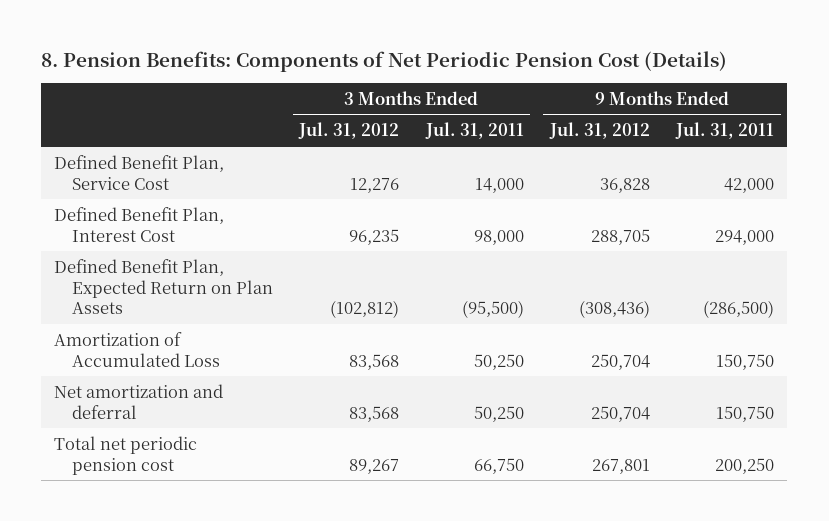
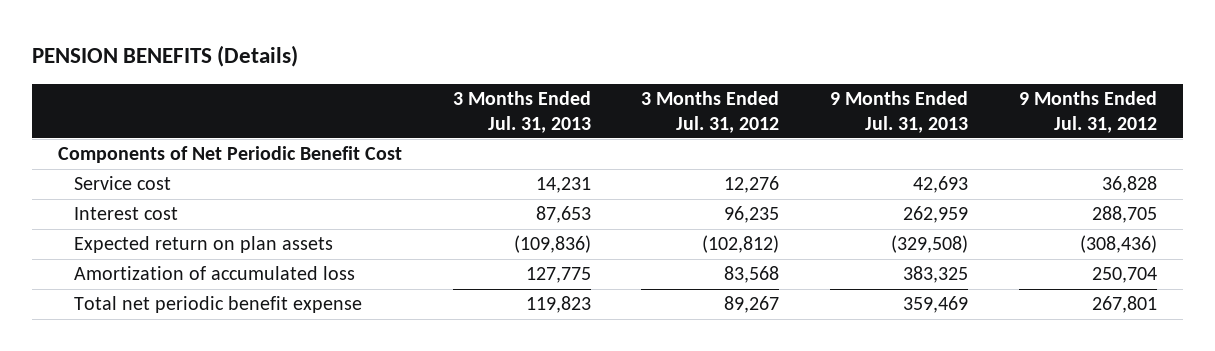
- 8. Pension Benefits: Components of Net Periodic Pension Cost (Details)
+ PENSION BENEFITS (Details)
- | 3 Months Ended Jul. 31, 2012 | 3 Months Ended Jul. 31, 2011 | 9 Months Ended Jul. 31, 2012 | 9 Months Ended Jul. 31, 2011
+ | 3 Months Ended Jul. 31, 2013 | 3 Months Ended Jul. 31, 2012 | 9 Months Ended Jul. 31, 2013 | 9 Months Ended Jul. 31, 2012
- Defined Benefit Plan, Service Cost | 12,276 | 14,000 | 36,828 | 42,000
- Defined Benefit Plan, Interest Cost | 96,235 | 98,000 | 288,705 | 294,000
- Defined Benefit Plan, Expected Return on Plan Assets | (102,812) | (95,500) | (308,436) | (286,500)
- Amortization of Accumulated Loss | 83,568 | 50,250 | 250,704 | 150,750
- Net amortization and deferral | 83,568 | 50,250 | 250,704 | 150,750
- Total net periodic pension cost | 89,267 | 66,750 | 267,801 | 200,250
+ Components of Net Periodic Benefit Cost
+ Service cost | 14,231 | 12,276 | 42,693 | 36,828
+ Interest cost | 87,653 | 96,235 | 262,959 | 288,705
+ Expected return on plan assets | (109,836) | (102,812) | (329,508) | (308,436)
+ Amortization of accumulated loss | 127,775 | 83,568 | 383,325 | 250,704
+ Total net periodic benefit expense | 119,823 | 89,267 | 359,469 | 267,801

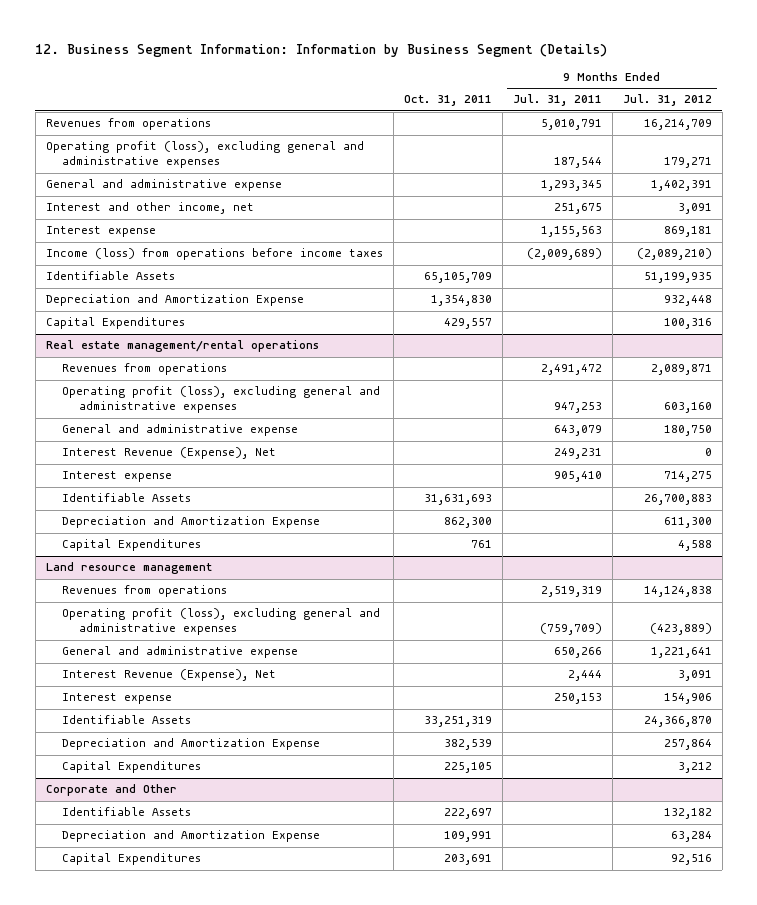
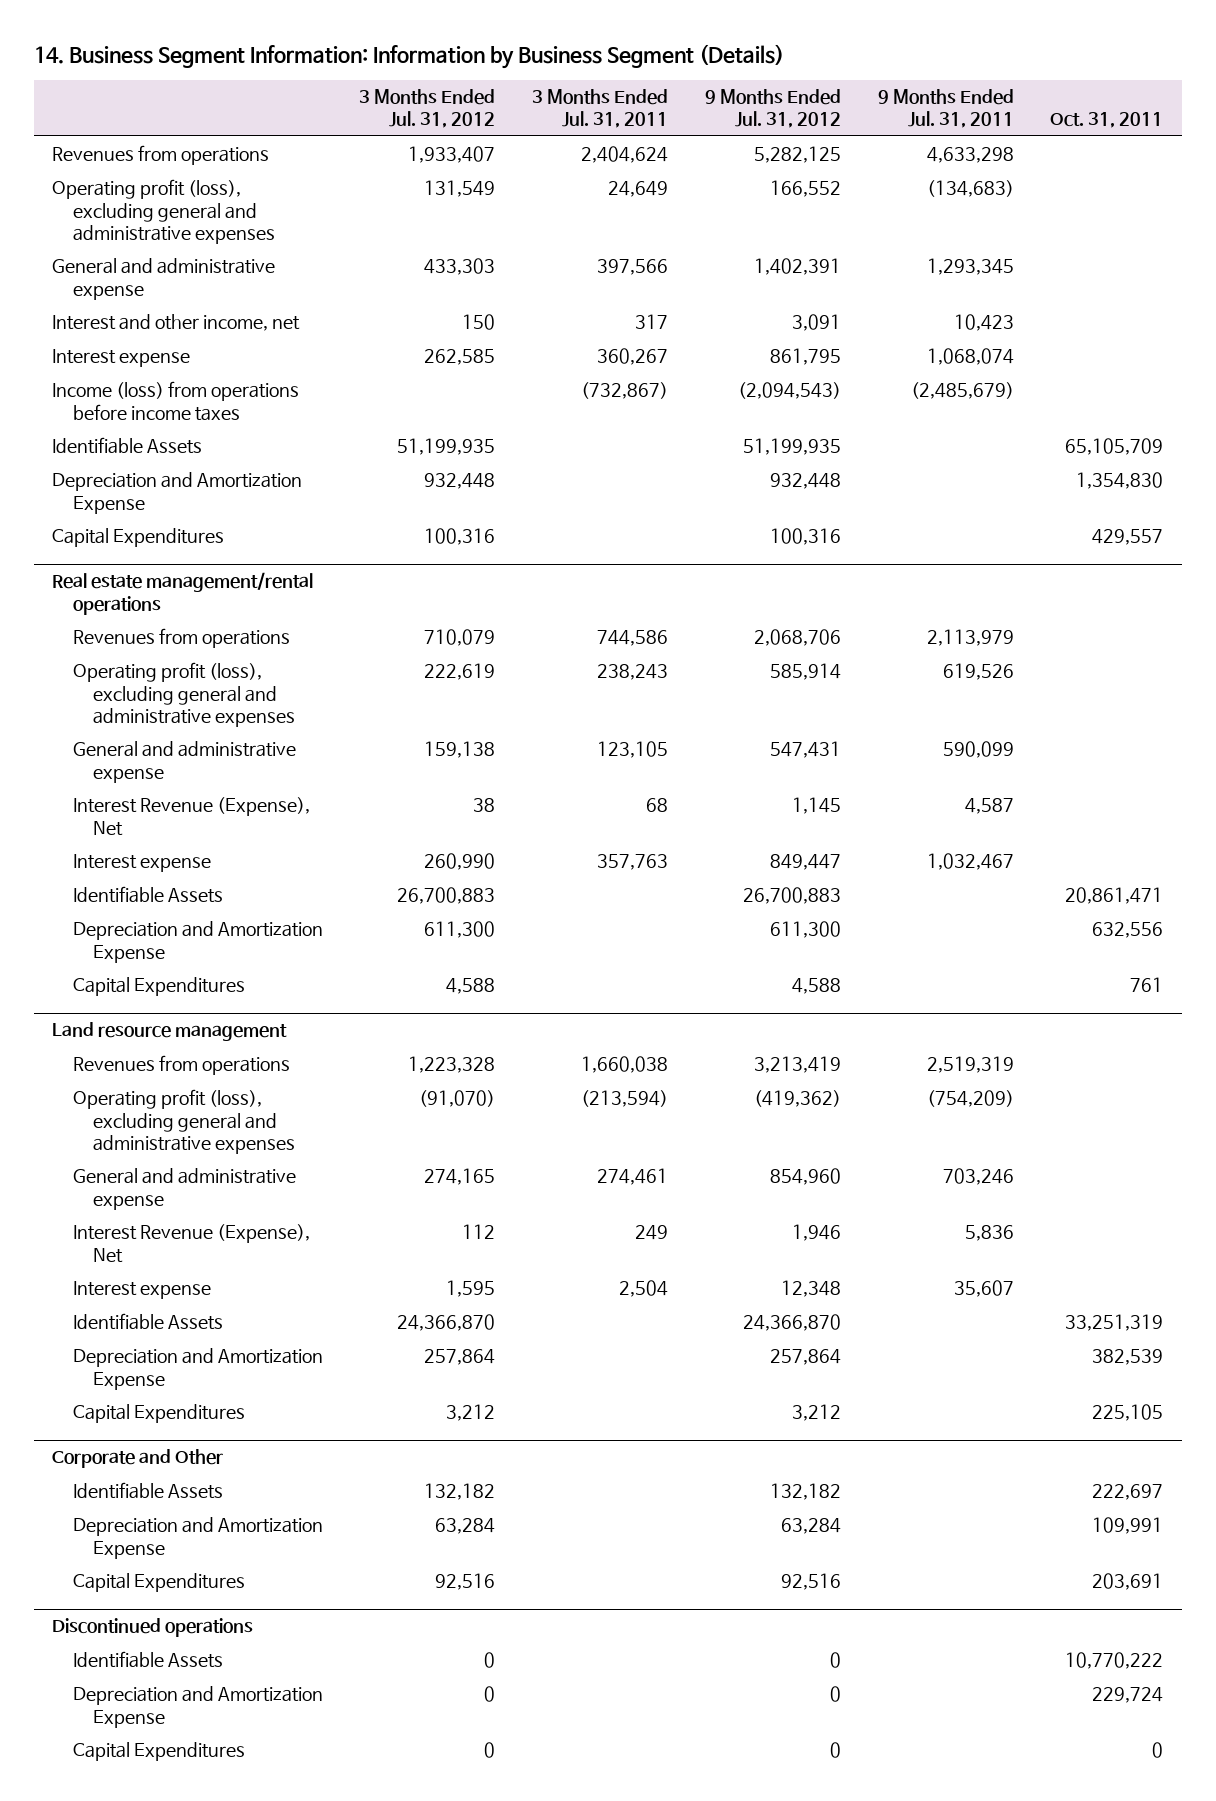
- 12. Business Segment Information: Information by Business Segment (Details)
+ 14. Business Segment Information: Information by Business Segment (Details)
- | Oct. 31, 2011 | 9 Months Ended Jul. 31, 2011 | 9 Months Ended Jul. 31, 2012
+ | 3 Months Ended Jul. 31, 2012 | 3 Months Ended Jul. 31, 2011 | 9 Months Ended Jul. 31, 2012 | 9 Months Ended Jul. 31, 2011 | Oct. 31, 2011
- Revenues from operations | | 5,010,791 | 16,214,709
- Operating profit (loss), excluding general and administrative expenses | | 187,544 | 179,271
+ Revenues from operations | 1,933,407 | 2,404,624 | 5,282,125 | 4,633,298 |
+ Operating profit (loss), excluding general and administrative expenses | 131,549 | 24,649 | 166,552 | (134,683) |
- Interest and other income, net | | 251,675 | 3,091
- Interest expense | | 1,155,563 | 869,181
- Income (loss) from operations before income taxes | | (2,009,689) | (2,089,210)
+ Interest and other income, net | 150 | 317 | 3,091 | 10,423 |
+ Interest expense | 262,585 | 360,267 | 861,795 | 1,068,074 |
+ Income (loss) from operations before income taxes | | (732,867) | (2,094,543) | (2,485,679) |
@ Real estate management/rental operations
- Revenues from operations | | 2,491,472 | 2,089,871
- Operating profit (loss), excluding general and administrative expenses | | 947,253 | 603,160
- General and administrative expense | | 643,079 | 180,750
- Interest Revenue (Expense), Net | | 249,231 | 0
- Interest expense | | 905,410 | 714,275
- Identifiable Assets | 31,631,693 | | 26,700,883
- Depreciation and Amortization Expense | 862,300 | | 611,300
+ Revenues from operations | 710,079 | 744,586 | 2,068,706 | 2,113,979 |
+ Operating profit (loss), excluding general and administrative expenses | 222,619 | 238,243 | 585,914 | 619,526 |
+ General and administrative expense | 159,138 | 123,105 | 547,431 | 590,099 |
+ Interest Revenue (Expense), Net | 38 | 68 | 1,145 | 4,587 |
+ Interest expense | 260,990 | 357,763 | 849,447 | 1,032,467 |
+ Identifiable Assets | 26,700,883 | | 26,700,883 | | 20,861,471
+ Depreciation and Amortization Expense | 611,300 | | 611,300 | | 632,556
@ Land resource management
- Revenues from operations | | 2,519,319 | 14,124,838
- Operating profit (loss), excluding general and administrative expenses | | (759,709) | (423,889)
- General and administrative expense | | 650,266 | 1,221,641
- Interest Revenue (Expense), Net | | 2,444 | 3,091
- Interest expense | | 250,153 | 154,906
+ Revenues from operations | 1,223,328 | 1,660,038 | 3,213,419 | 2,519,319 |
+ Operating profit (loss), excluding general and administrative expenses | (91,070) | (213,594) | (419,362) | (754,209) |
+ General and administrative expense | 274,165 | 274,461 | 854,960 | 703,246 |
+ Interest Revenue (Expense), Net | 112 | 249 | 1,946 | 5,836 |
+ Interest expense | 1,595 | 2,504 | 12,348 | 35,607 |
+ Discontinued operations
+ Identifiable Assets | 0 | | 0 | | 10,770,222
+ Depreciation and Amortization Expense | 0 | | 0 | | 229,724
+ Capital Expenditures | 0 | | 0 | | 0

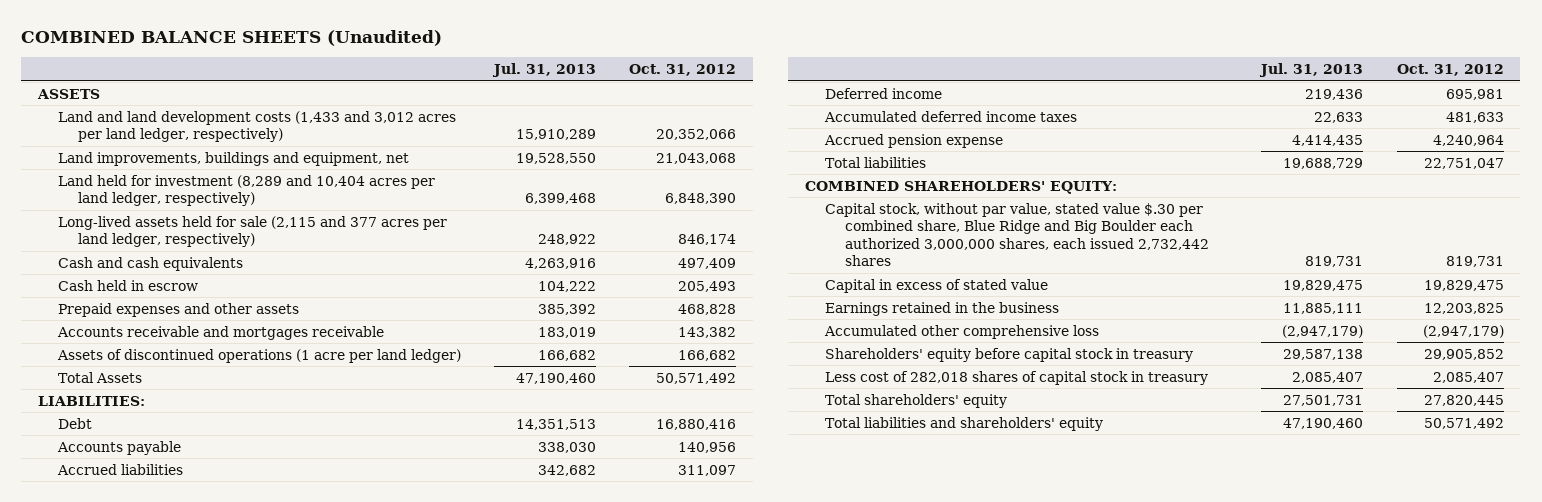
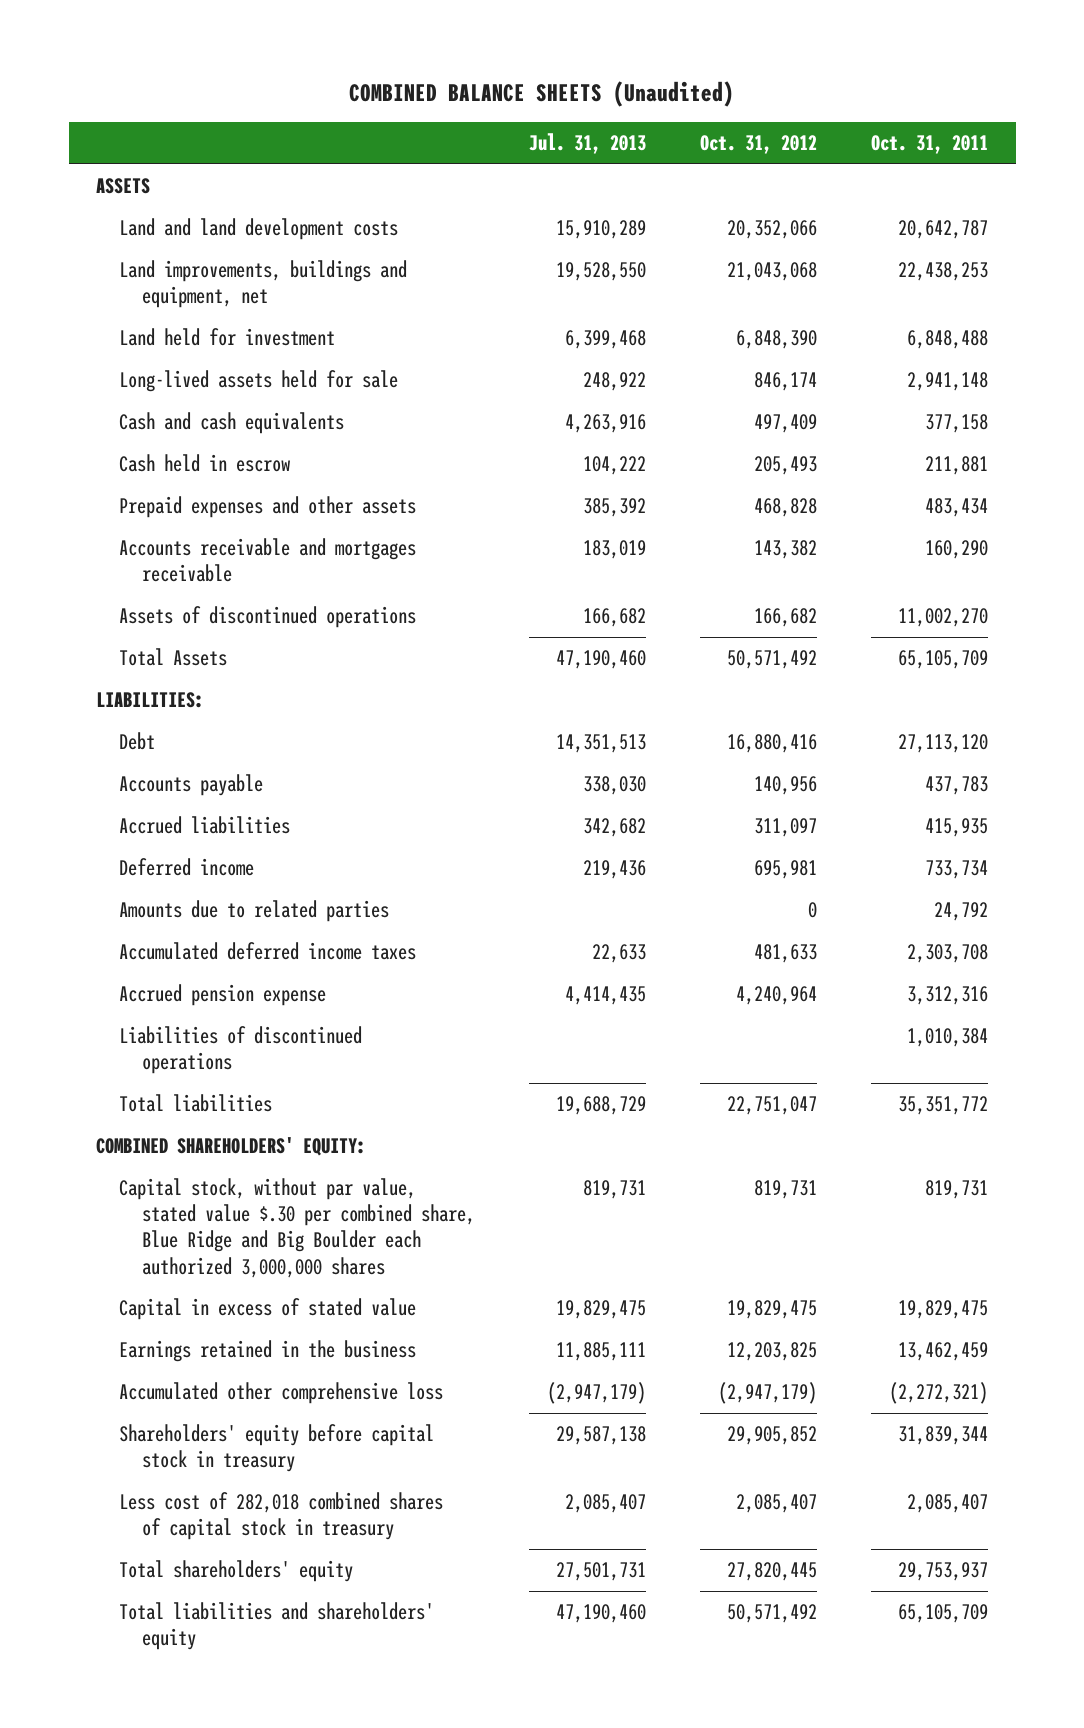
- | Jul. 31, 2013 | Oct. 31, 2012
+ | Jul. 31, 2013 | Oct. 31, 2012 | Oct. 31, 2011
- Land and land development costs (1,433 and 3,012 acres per land ledger, respectively) | 15,910,289 | 20,352,066
+ Land and land development costs | 15,910,289 | 20,352,066 | 20,642,787
- Land held for investment (8,289 and 10,404 acres per land ledger, respectively) | 6,399,468 | 6,848,390
- Long-lived assets held for sale (2,115 and 377 acres per land ledger, respectively) | 248,922 | 846,174
+ Land held for investment | 6,399,468 | 6,848,390 | 6,848,488
+ Long-lived assets held for sale | 248,922 | 846,174 | 2,941,148
- Assets of discontinued operations (1 acre per land ledger) | 166,682 | 166,682
+ Assets of discontinued operations | 166,682 | 166,682 | 11,002,270
+ Amounts due to related parties | | 0 | 24,792
+ Liabilities of discontinued operations | | | 1,010,384
- Capital stock, without par value, stated value $.30 per combined share, Blue Ridge and Big Boulder each authorized 3,000,000 shares, each issued 2,732,442 shares | 819,731 | 819,731
+ Capital stock, without par value, stated value $.30 per combined share, Blue Ridge and Big Boulder each authorized 3,000,000 shares | 819,731 | 819,731 | 819,731
- Less cost of 282,018 shares of capital stock in treasury | 2,085,407 | 2,085,407
+ Less cost of 282,018 combined shares of capital stock in treasury | 2,085,407 | 2,085,407 | 2,085,407

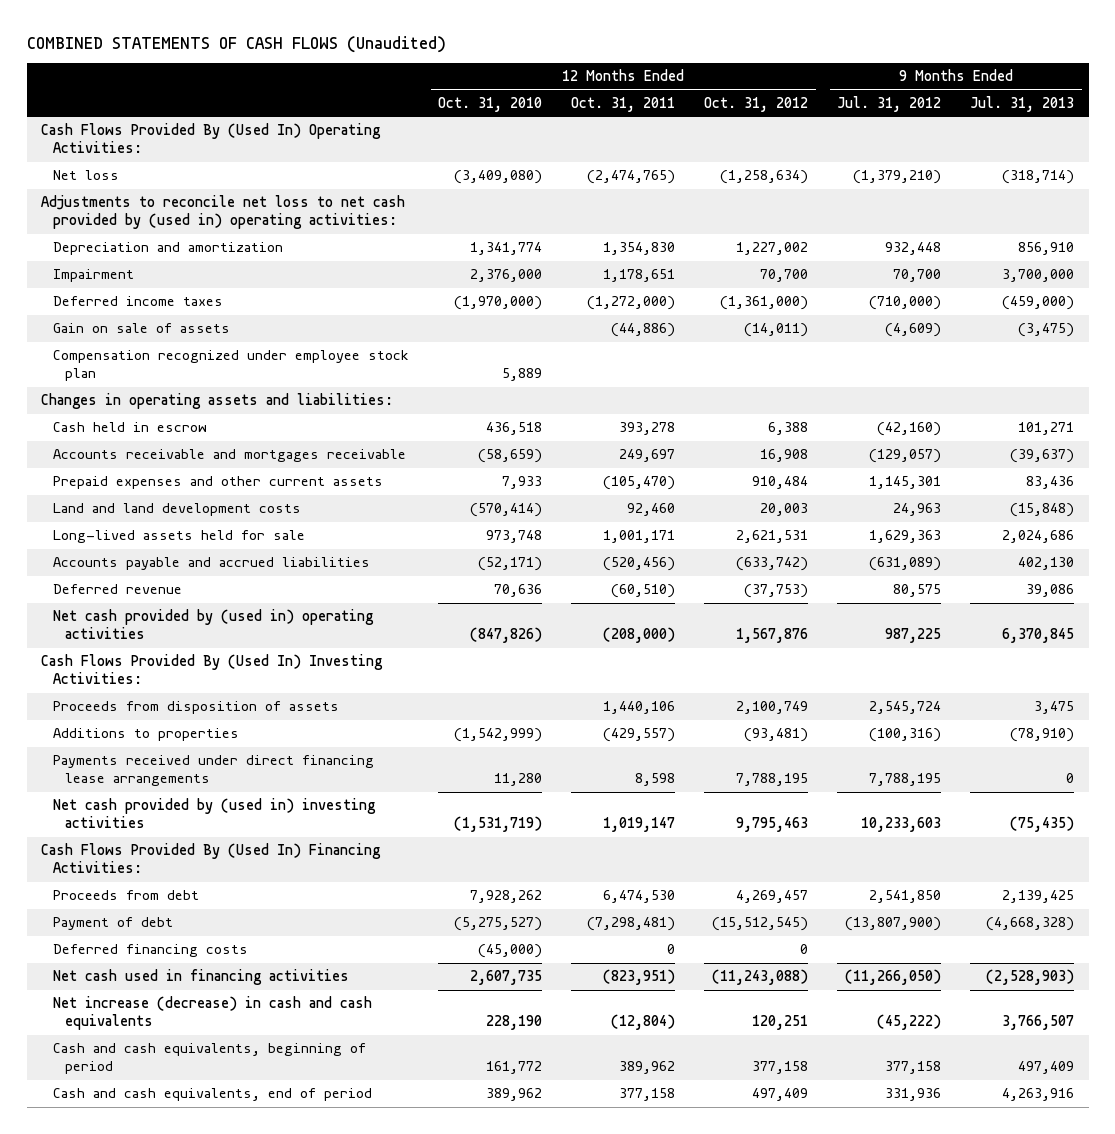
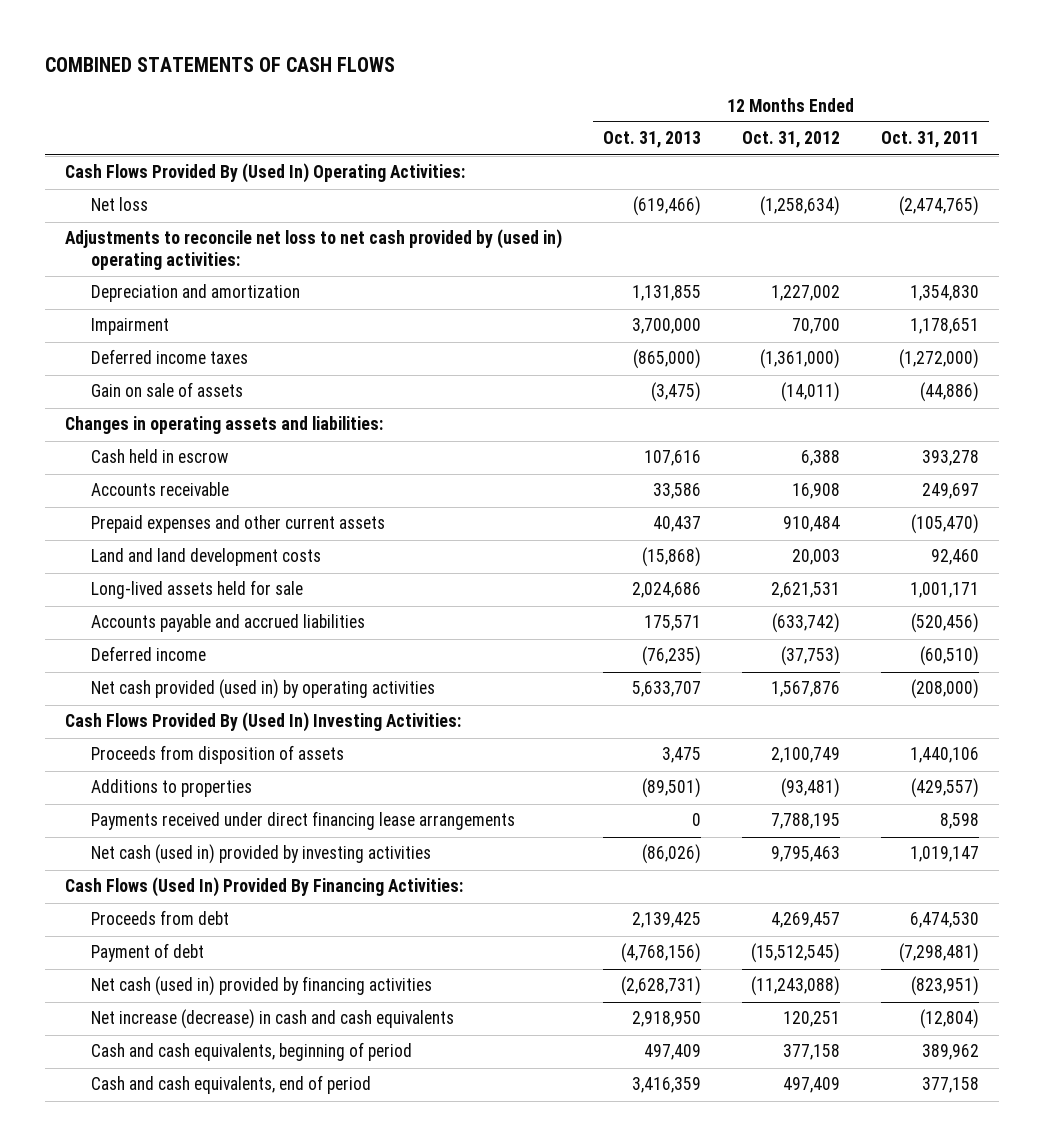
- COMBINED STATEMENTS OF CASH FLOWS (Unaudited)
+ COMBINED STATEMENTS OF CASH FLOWS
- | 12 Months Ended Oct. 31, 2010 | 12 Months Ended Oct. 31, 2011 | 12 Months Ended Oct. 31, 2012 | 9 Months Ended Jul. 31, 2012 | 9 Months Ended Jul. 31, 2013
+ | 12 Months Ended Oct. 31, 2013 | 12 Months Ended Oct. 31, 2012 | 12 Months Ended Oct. 31, 2011
- Compensation recognized under employee stock plan | 5,889 | | | |
- Accounts receivable and mortgages receivable | (58,659) | 249,697 | 16,908 | (129,057) | (39,637)
+ Accounts receivable | 33,586 | 16,908 | 249,697
- Deferred revenue | 70,636 | (60,510) | (37,753) | 80,575 | 39,086
- Net cash provided by (used in) operating activities | (847,826) | (208,000) | 1,567,876 | 987,225 | 6,370,845
+ Deferred income | (76,235) | (37,753) | (60,510)
+ Net cash provided (used in) by operating activities | 5,633,707 | 1,567,876 | (208,000)
- Net cash provided by (used in) investing activities | (1,531,719) | 1,019,147 | 9,795,463 | 10,233,603 | (75,435)
- Cash Flows Provided By (Used In) Financing Activities:
+ Net cash (used in) provided by investing activities | (86,026) | 9,795,463 | 1,019,147
+ Cash Flows (Used In) Provided By Financing Activities:
- Deferred financing costs | (45,000) | 0 | 0 | |
- Net cash used in financing activities | 2,607,735 | (823,951) | (11,243,088) | (11,266,050) | (2,528,903)
+ Net cash (used in) provided by financing activities | (2,628,731) | (11,243,088) | (823,951)

